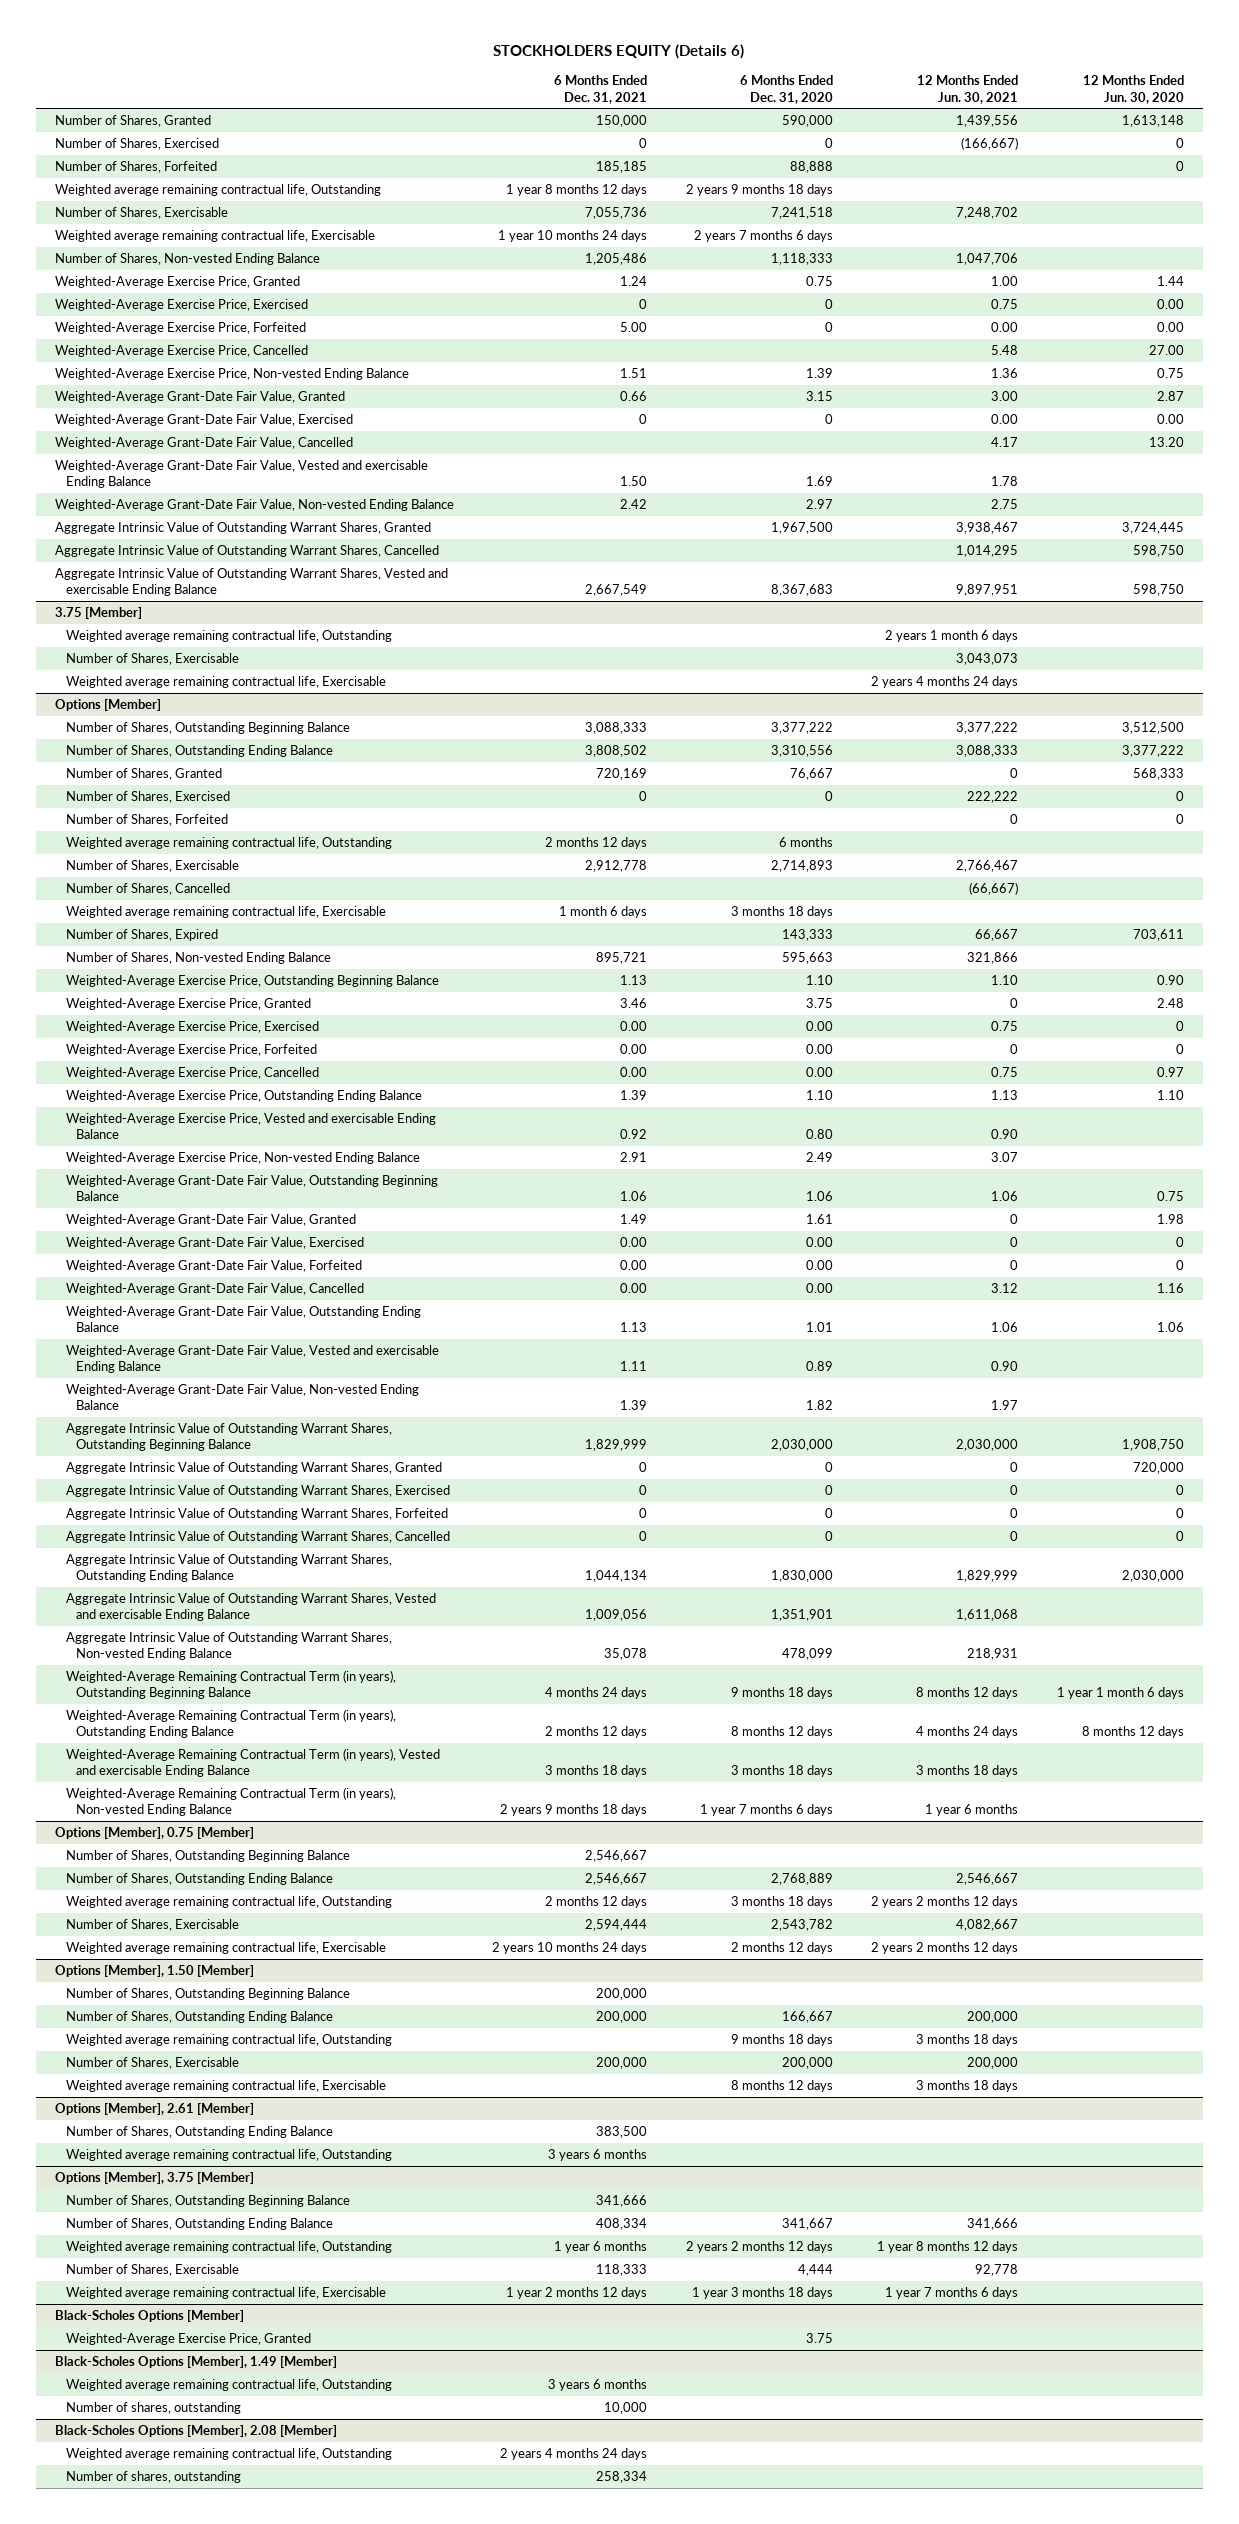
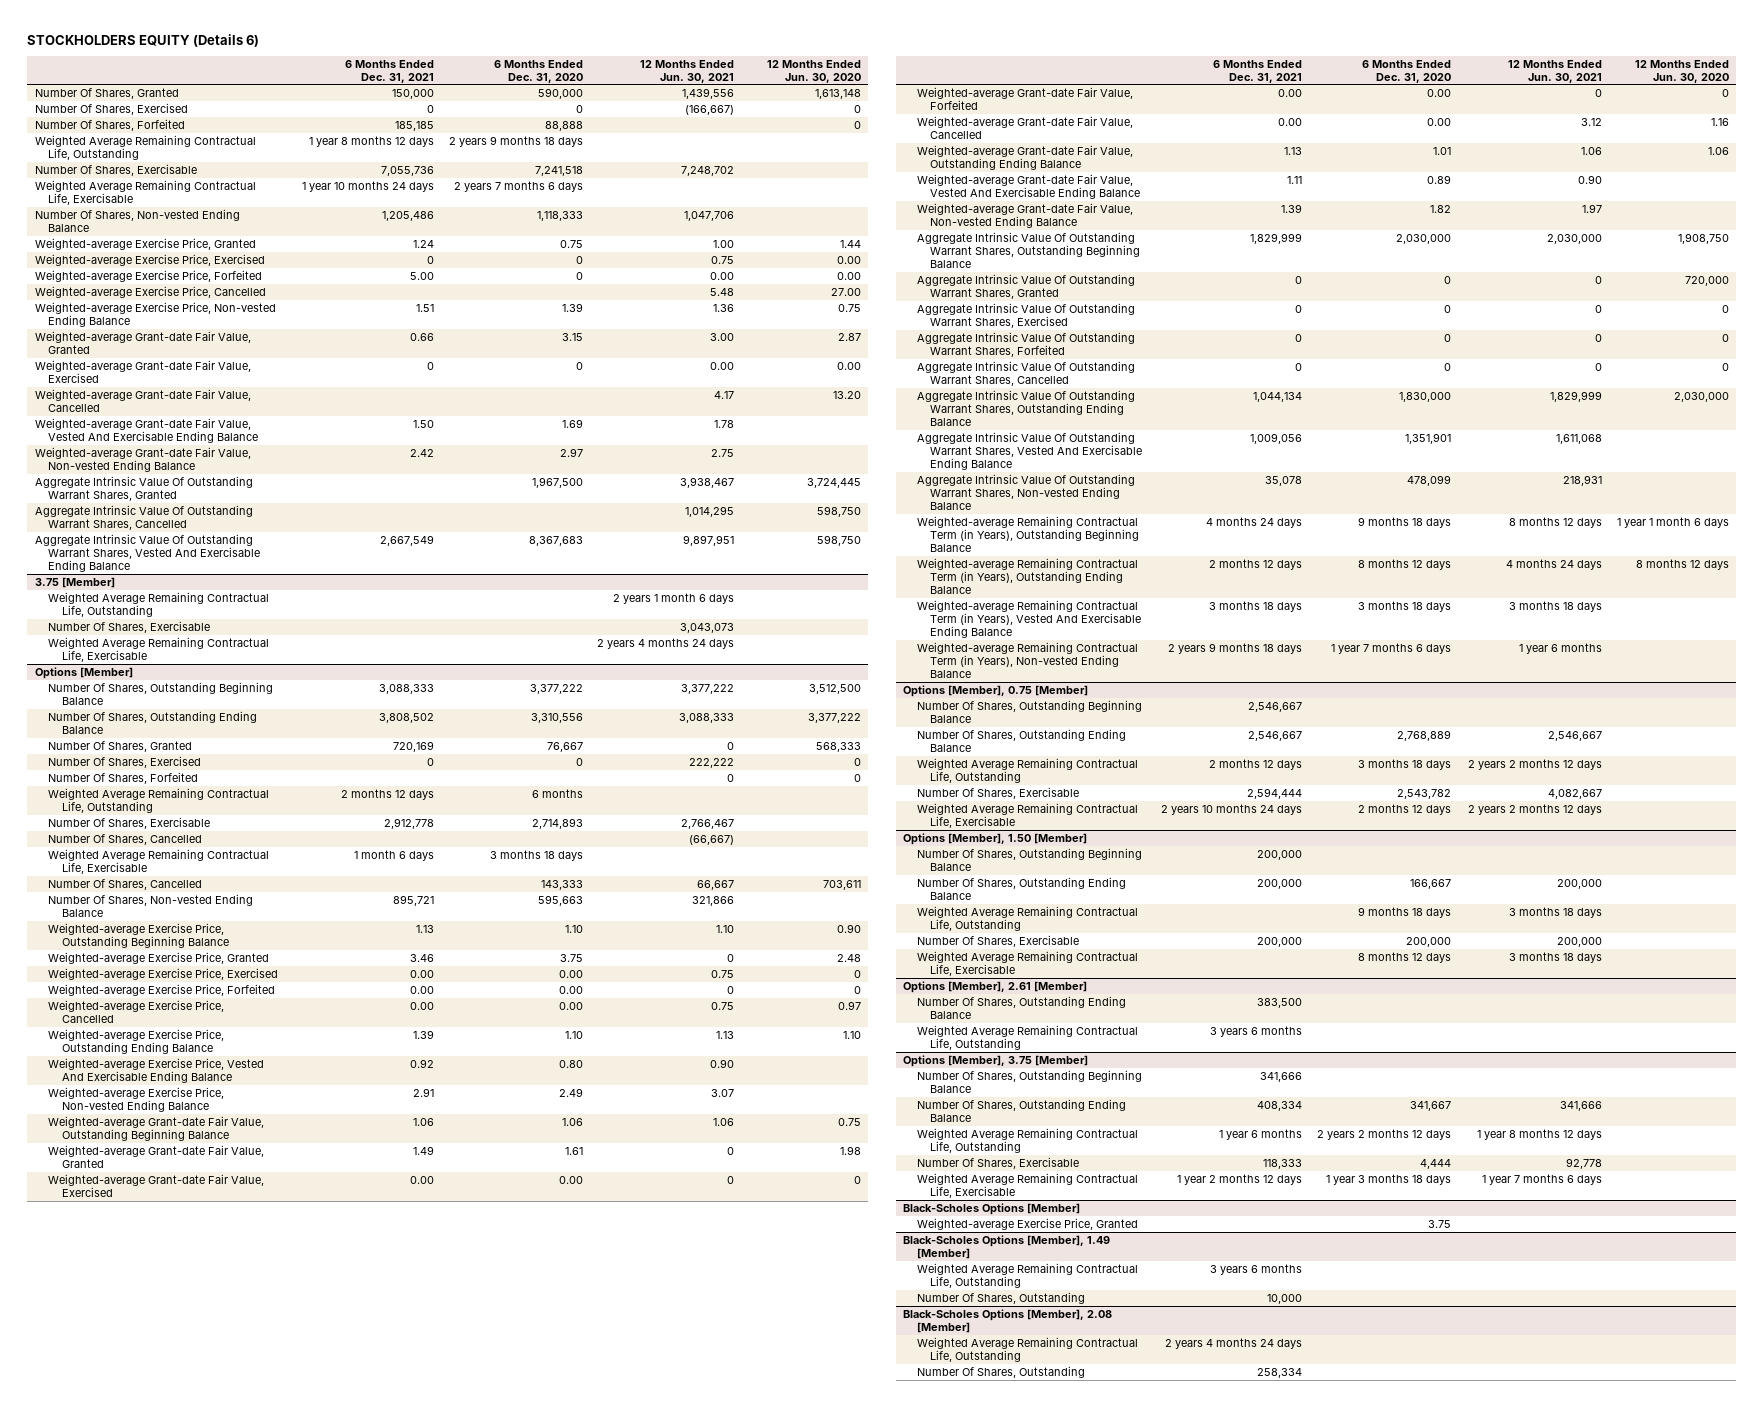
- Number of Shares, Granted | 150,000 | 590,000 | 1,439,556 | 1,613,148
- Number of Shares, Exercised | 0 | 0 | (166,667) | 0
- Number of Shares, Forfeited | 185,185 | 88,888 | | 0
- Weighted average remaining contractual life, Outstanding | 1 year 8 months 12 days | 2 years 9 months 18 days | |
- Number of Shares, Exercisable | 7,055,736 | 7,241,518 | 7,248,702 |
- Weighted average remaining contractual life, Exercisable | 1 year 10 months 24 days | 2 years 7 months 6 days | |
- Number of Shares, Non-vested Ending Balance | 1,205,486 | 1,118,333 | 1,047,706 |
- Weighted-Average Exercise Price, Granted | 1.24 | 0.75 | 1.00 | 1.44
- Weighted-Average Exercise Price, Exercised | 0 | 0 | 0.75 | 0.00
- Weighted-Average Exercise Price, Forfeited | 5.00 | 0 | 0.00 | 0.00
- Weighted-Average Exercise Price, Cancelled | | | 5.48 | 27.00
- Weighted-Average Exercise Price, Non-vested Ending Balance | 1.51 | 1.39 | 1.36 | 0.75
- Weighted-Average Grant-Date Fair Value, Granted | 0.66 | 3.15 | 3.00 | 2.87
- Weighted-Average Grant-Date Fair Value, Exercised | 0 | 0 | 0.00 | 0.00
- Weighted-Average Grant-Date Fair Value, Cancelled | | | 4.17 | 13.20
- Weighted-Average Grant-Date Fair Value, Vested and exercisable Ending Balance | 1.50 | 1.69 | 1.78 |
- Weighted-Average Grant-Date Fair Value, Non-vested Ending Balance | 2.42 | 2.97 | 2.75 |
- Aggregate Intrinsic Value of Outstanding Warrant Shares, Granted | | 1,967,500 | 3,938,467 | 3,724,445
- Aggregate Intrinsic Value of Outstanding Warrant Shares, Cancelled | | | 1,014,295 | 598,750
- Aggregate Intrinsic Value of Outstanding Warrant Shares, Vested and exercisable Ending Balance | 2,667,549 | 8,367,683 | 9,897,951 | 598,750
+ Number Of Shares, Granted | 150,000 | 590,000 | 1,439,556 | 1,613,148
+ Number Of Shares, Exercised | 0 | 0 | (166,667) | 0
+ Number Of Shares, Forfeited | 185,185 | 88,888 | | 0
+ Weighted Average Remaining Contractual Life, Outstanding | 1 year 8 months 12 days | 2 years 9 months 18 days | |
+ Number Of Shares, Exercisable | 7,055,736 | 7,241,518 | 7,248,702 |
+ Weighted Average Remaining Contractual Life, Exercisable | 1 year 10 months 24 days | 2 years 7 months 6 days | |
+ Number Of Shares, Non-vested Ending Balance | 1,205,486 | 1,118,333 | 1,047,706 |
+ Weighted-average Exercise Price, Granted | 1.24 | 0.75 | 1.00 | 1.44
+ Weighted-average Exercise Price, Exercised | 0 | 0 | 0.75 | 0.00
+ Weighted-average Exercise Price, Forfeited | 5.00 | 0 | 0.00 | 0.00
+ Weighted-average Exercise Price, Cancelled | | | 5.48 | 27.00
+ Weighted-average Exercise Price, Non-vested Ending Balance | 1.51 | 1.39 | 1.36 | 0.75
+ Weighted-average Grant-date Fair Value, Granted | 0.66 | 3.15 | 3.00 | 2.87
+ Weighted-average Grant-date Fair Value, Exercised | 0 | 0 | 0.00 | 0.00
+ Weighted-average Grant-date Fair Value, Cancelled | | | 4.17 | 13.20
+ Weighted-average Grant-date Fair Value, Vested And Exercisable Ending Balance | 1.50 | 1.69 | 1.78 |
+ Weighted-average Grant-date Fair Value, Non-vested Ending Balance | 2.42 | 2.97 | 2.75 |
+ Aggregate Intrinsic Value Of Outstanding Warrant Shares, Granted | | 1,967,500 | 3,938,467 | 3,724,445
+ Aggregate Intrinsic Value Of Outstanding Warrant Shares, Cancelled | | | 1,014,295 | 598,750
+ Aggregate Intrinsic Value Of Outstanding Warrant Shares, Vested And Exercisable Ending Balance | 2,667,549 | 8,367,683 | 9,897,951 | 598,750
@ 3.75 [Member]
- Weighted average remaining contractual life, Outstanding | | | 2 years 1 month 6 days |
- Number of Shares, Exercisable | | | 3,043,073 |
- Weighted average remaining contractual life, Exercisable | | | 2 years 4 months 24 days |
+ Weighted Average Remaining Contractual Life, Outstanding | | | 2 years 1 month 6 days |
+ Number Of Shares, Exercisable | | | 3,043,073 |
+ Weighted Average Remaining Contractual Life, Exercisable | | | 2 years 4 months 24 days |
@ Options [Member]
- Number of Shares, Outstanding Beginning Balance | 3,088,333 | 3,377,222 | 3,377,222 | 3,512,500
- Number of Shares, Outstanding Ending Balance | 3,808,502 | 3,310,556 | 3,088,333 | 3,377,222
- Number of Shares, Granted | 720,169 | 76,667 | 0 | 568,333
- Number of Shares, Exercised | 0 | 0 | 222,222 | 0
- Number of Shares, Forfeited | | | 0 | 0
- Weighted average remaining contractual life, Outstanding | 2 months 12 days | 6 months | |
- Number of Shares, Exercisable | 2,912,778 | 2,714,893 | 2,766,467 |
- Number of Shares, Cancelled | | | (66,667) |
- Weighted average remaining contractual life, Exercisable | 1 month 6 days | 3 months 18 days | |
- Number of Shares, Expired | | 143,333 | 66,667 | 703,611
- Number of Shares, Non-vested Ending Balance | 895,721 | 595,663 | 321,866 |
- Weighted-Average Exercise Price, Outstanding Beginning Balance | 1.13 | 1.10 | 1.10 | 0.90
- Weighted-Average Exercise Price, Granted | 3.46 | 3.75 | 0 | 2.48
- Weighted-Average Exercise Price, Exercised | 0.00 | 0.00 | 0.75 | 0
- Weighted-Average Exercise Price, Forfeited | 0.00 | 0.00 | 0 | 0
- Weighted-Average Exercise Price, Cancelled | 0.00 | 0.00 | 0.75 | 0.97
- Weighted-Average Exercise Price, Outstanding Ending Balance | 1.39 | 1.10 | 1.13 | 1.10
- Weighted-Average Exercise Price, Vested and exercisable Ending Balance | 0.92 | 0.80 | 0.90 |
- Weighted-Average Exercise Price, Non-vested Ending Balance | 2.91 | 2.49 | 3.07 |
- Weighted-Average Grant-Date Fair Value, Outstanding Beginning Balance | 1.06 | 1.06 | 1.06 | 0.75
- Weighted-Average Grant-Date Fair Value, Granted | 1.49 | 1.61 | 0 | 1.98
- Weighted-Average Grant-Date Fair Value, Exercised | 0.00 | 0.00 | 0 | 0
- Weighted-Average Grant-Date Fair Value, Forfeited | 0.00 | 0.00 | 0 | 0
- Weighted-Average Grant-Date Fair Value, Cancelled | 0.00 | 0.00 | 3.12 | 1.16
- Weighted-Average Grant-Date Fair Value, Outstanding Ending Balance | 1.13 | 1.01 | 1.06 | 1.06
- Weighted-Average Grant-Date Fair Value, Vested and exercisable Ending Balance | 1.11 | 0.89 | 0.90 |
- Weighted-Average Grant-Date Fair Value, Non-vested Ending Balance | 1.39 | 1.82 | 1.97 |
- Aggregate Intrinsic Value of Outstanding Warrant Shares, Outstanding Beginning Balance | 1,829,999 | 2,030,000 | 2,030,000 | 1,908,750
- Aggregate Intrinsic Value of Outstanding Warrant Shares, Granted | 0 | 0 | 0 | 720,000
- Aggregate Intrinsic Value of Outstanding Warrant Shares, Exercised | 0 | 0 | 0 | 0
- Aggregate Intrinsic Value of Outstanding Warrant Shares, Forfeited | 0 | 0 | 0 | 0
- Aggregate Intrinsic Value of Outstanding Warrant Shares, Cancelled | 0 | 0 | 0 | 0
- Aggregate Intrinsic Value of Outstanding Warrant Shares, Outstanding Ending Balance | 1,044,134 | 1,830,000 | 1,829,999 | 2,030,000
- Aggregate Intrinsic Value of Outstanding Warrant Shares, Vested and exercisable Ending Balance | 1,009,056 | 1,351,901 | 1,611,068 |
- Aggregate Intrinsic Value of Outstanding Warrant Shares, Non-vested Ending Balance | 35,078 | 478,099 | 218,931 |
- Weighted-Average Remaining Contractual Term (in years), Outstanding Beginning Balance | 4 months 24 days | 9 months 18 days | 8 months 12 days | 1 year 1 month 6 days
- Weighted-Average Remaining Contractual Term (in years), Outstanding Ending Balance | 2 months 12 days | 8 months 12 days | 4 months 24 days | 8 months 12 days
- Weighted-Average Remaining Contractual Term (in years), Vested and exercisable Ending Balance | 3 months 18 days | 3 months 18 days | 3 months 18 days |
- Weighted-Average Remaining Contractual Term (in years), Non-vested Ending Balance | 2 years 9 months 18 days | 1 year 7 months 6 days | 1 year 6 months |
+ Number Of Shares, Outstanding Beginning Balance | 3,088,333 | 3,377,222 | 3,377,222 | 3,512,500
+ Number Of Shares, Outstanding Ending Balance | 3,808,502 | 3,310,556 | 3,088,333 | 3,377,222
+ Number Of Shares, Granted | 720,169 | 76,667 | 0 | 568,333
+ Number Of Shares, Exercised | 0 | 0 | 222,222 | 0
+ Number Of Shares, Forfeited | | | 0 | 0
+ Weighted Average Remaining Contractual Life, Outstanding | 2 months 12 days | 6 months | |
+ Number Of Shares, Exercisable | 2,912,778 | 2,714,893 | 2,766,467 |
+ Number Of Shares, Cancelled | | | (66,667) |
+ Weighted Average Remaining Contractual Life, Exercisable | 1 month 6 days | 3 months 18 days | |
+ Number Of Shares, Cancelled | | 143,333 | 66,667 | 703,611
+ Number Of Shares, Non-vested Ending Balance | 895,721 | 595,663 | 321,866 |
+ Weighted-average Exercise Price, Outstanding Beginning Balance | 1.13 | 1.10 | 1.10 | 0.90
+ Weighted-average Exercise Price, Granted | 3.46 | 3.75 | 0 | 2.48
+ Weighted-average Exercise Price, Exercised | 0.00 | 0.00 | 0.75 | 0
+ Weighted-average Exercise Price, Forfeited | 0.00 | 0.00 | 0 | 0
+ Weighted-average Exercise Price, Cancelled | 0.00 | 0.00 | 0.75 | 0.97
+ Weighted-average Exercise Price, Outstanding Ending Balance | 1.39 | 1.10 | 1.13 | 1.10
+ Weighted-average Exercise Price, Vested And Exercisable Ending Balance | 0.92 | 0.80 | 0.90 |
+ Weighted-average Exercise Price, Non-vested Ending Balance | 2.91 | 2.49 | 3.07 |
+ Weighted-average Grant-date Fair Value, Outstanding Beginning Balance | 1.06 | 1.06 | 1.06 | 0.75
+ Weighted-average Grant-date Fair Value, Granted | 1.49 | 1.61 | 0 | 1.98
+ Weighted-average Grant-date Fair Value, Exercised | 0.00 | 0.00 | 0 | 0
+ Weighted-average Grant-date Fair Value, Forfeited | 0.00 | 0.00 | 0 | 0
+ Weighted-average Grant-date Fair Value, Cancelled | 0.00 | 0.00 | 3.12 | 1.16
+ Weighted-average Grant-date Fair Value, Outstanding Ending Balance | 1.13 | 1.01 | 1.06 | 1.06
+ Weighted-average Grant-date Fair Value, Vested And Exercisable Ending Balance | 1.11 | 0.89 | 0.90 |
+ Weighted-average Grant-date Fair Value, Non-vested Ending Balance | 1.39 | 1.82 | 1.97 |
+ Aggregate Intrinsic Value Of Outstanding Warrant Shares, Outstanding Beginning Balance | 1,829,999 | 2,030,000 | 2,030,000 | 1,908,750
+ Aggregate Intrinsic Value Of Outstanding Warrant Shares, Granted | 0 | 0 | 0 | 720,000
+ Aggregate Intrinsic Value Of Outstanding Warrant Shares, Exercised | 0 | 0 | 0 | 0
+ Aggregate Intrinsic Value Of Outstanding Warrant Shares, Forfeited | 0 | 0 | 0 | 0
+ Aggregate Intrinsic Value Of Outstanding Warrant Shares, Cancelled | 0 | 0 | 0 | 0
+ Aggregate Intrinsic Value Of Outstanding Warrant Shares, Outstanding Ending Balance | 1,044,134 | 1,830,000 | 1,829,999 | 2,030,000
+ Aggregate Intrinsic Value Of Outstanding Warrant Shares, Vested And Exercisable Ending Balance | 1,009,056 | 1,351,901 | 1,611,068 |
+ Aggregate Intrinsic Value Of Outstanding Warrant Shares, Non-vested Ending Balance | 35,078 | 478,099 | 218,931 |
+ Weighted-average Remaining Contractual Term (in Years), Outstanding Beginning Balance | 4 months 24 days | 9 months 18 days | 8 months 12 days | 1 year 1 month 6 days
+ Weighted-average Remaining Contractual Term (in Years), Outstanding Ending Balance | 2 months 12 days | 8 months 12 days | 4 months 24 days | 8 months 12 days
+ Weighted-average Remaining Contractual Term (in Years), Vested And Exercisable Ending Balance | 3 months 18 days | 3 months 18 days | 3 months 18 days |
+ Weighted-average Remaining Contractual Term (in Years), Non-vested Ending Balance | 2 years 9 months 18 days | 1 year 7 months 6 days | 1 year 6 months |
@ Options [Member], 0.75 [Member]
- Number of Shares, Outstanding Beginning Balance | 2,546,667 | | |
- Number of Shares, Outstanding Ending Balance | 2,546,667 | 2,768,889 | 2,546,667 |
- Weighted average remaining contractual life, Outstanding | 2 months 12 days | 3 months 18 days | 2 years 2 months 12 days |
- Number of Shares, Exercisable | 2,594,444 | 2,543,782 | 4,082,667 |
- Weighted average remaining contractual life, Exercisable | 2 years 10 months 24 days | 2 months 12 days | 2 years 2 months 12 days |
+ Number Of Shares, Outstanding Beginning Balance | 2,546,667 | | |
+ Number Of Shares, Outstanding Ending Balance | 2,546,667 | 2,768,889 | 2,546,667 |
+ Weighted Average Remaining Contractual Life, Outstanding | 2 months 12 days | 3 months 18 days | 2 years 2 months 12 days |
+ Number Of Shares, Exercisable | 2,594,444 | 2,543,782 | 4,082,667 |
+ Weighted Average Remaining Contractual Life, Exercisable | 2 years 10 months 24 days | 2 months 12 days | 2 years 2 months 12 days |
@ Options [Member], 1.50 [Member]
- Number of Shares, Outstanding Beginning Balance | 200,000 | | |
- Number of Shares, Outstanding Ending Balance | 200,000 | 166,667 | 200,000 |
- Weighted average remaining contractual life, Outstanding | | 9 months 18 days | 3 months 18 days |
- Number of Shares, Exercisable | 200,000 | 200,000 | 200,000 |
- Weighted average remaining contractual life, Exercisable | | 8 months 12 days | 3 months 18 days |
+ Number Of Shares, Outstanding Beginning Balance | 200,000 | | |
+ Number Of Shares, Outstanding Ending Balance | 200,000 | 166,667 | 200,000 |
+ Weighted Average Remaining Contractual Life, Outstanding | | 9 months 18 days | 3 months 18 days |
+ Number Of Shares, Exercisable | 200,000 | 200,000 | 200,000 |
+ Weighted Average Remaining Contractual Life, Exercisable | | 8 months 12 days | 3 months 18 days |
@ Options [Member], 2.61 [Member]
- Number of Shares, Outstanding Ending Balance | 383,500 | | |
- Weighted average remaining contractual life, Outstanding | 3 years 6 months | | |
+ Number Of Shares, Outstanding Ending Balance | 383,500 | | |
+ Weighted Average Remaining Contractual Life, Outstanding | 3 years 6 months | | |
@ Options [Member], 3.75 [Member]
- Number of Shares, Outstanding Beginning Balance | 341,666 | | |
- Number of Shares, Outstanding Ending Balance | 408,334 | 341,667 | 341,666 |
- Weighted average remaining contractual life, Outstanding | 1 year 6 months | 2 years 2 months 12 days | 1 year 8 months 12 days |
- Number of Shares, Exercisable | 118,333 | 4,444 | 92,778 |
- Weighted average remaining contractual life, Exercisable | 1 year 2 months 12 days | 1 year 3 months 18 days | 1 year 7 months 6 days |
+ Number Of Shares, Outstanding Beginning Balance | 341,666 | | |
+ Number Of Shares, Outstanding Ending Balance | 408,334 | 341,667 | 341,666 |
+ Weighted Average Remaining Contractual Life, Outstanding | 1 year 6 months | 2 years 2 months 12 days | 1 year 8 months 12 days |
+ Number Of Shares, Exercisable | 118,333 | 4,444 | 92,778 |
+ Weighted Average Remaining Contractual Life, Exercisable | 1 year 2 months 12 days | 1 year 3 months 18 days | 1 year 7 months 6 days |
@ Black-Scholes Options [Member]
- Weighted-Average Exercise Price, Granted | | 3.75 | |
+ Weighted-average Exercise Price, Granted | | 3.75 | |
@ Black-Scholes Options [Member], 1.49 [Member]
- Weighted average remaining contractual life, Outstanding | 3 years 6 months | | |
- Number of shares, outstanding | 10,000 | | |
+ Weighted Average Remaining Contractual Life, Outstanding | 3 years 6 months | | |
+ Number Of Shares, Outstanding | 10,000 | | |
@ Black-Scholes Options [Member], 2.08 [Member]
- Weighted average remaining contractual life, Outstanding | 2 years 4 months 24 days | | |
- Number of shares, outstanding | 258,334 | | |
+ Weighted Average Remaining Contractual Life, Outstanding | 2 years 4 months 24 days | | |
+ Number Of Shares, Outstanding | 258,334 | | |

